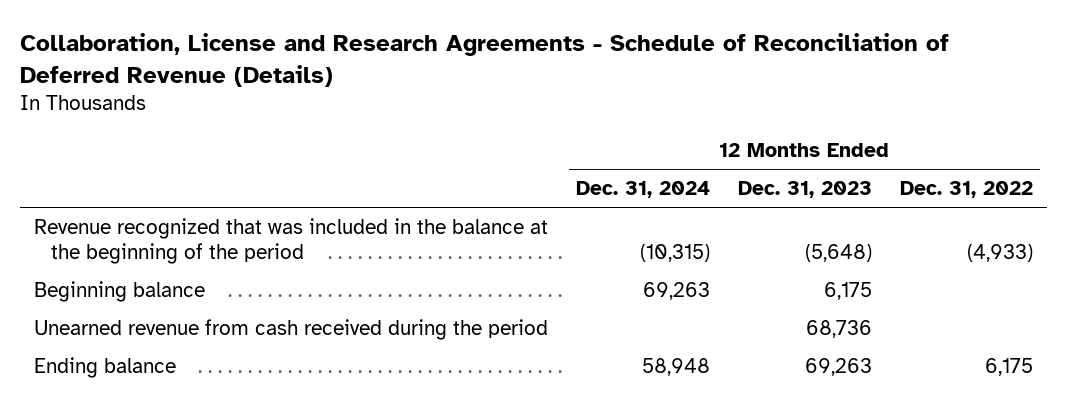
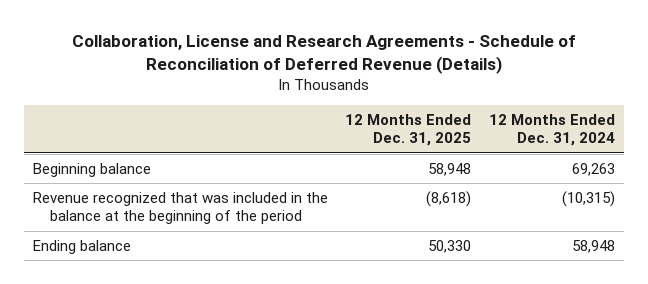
- | 12 Months Ended Dec. 31, 2024 | 12 Months Ended Dec. 31, 2023 | 12 Months Ended Dec. 31, 2022
+ | 12 Months Ended Dec. 31, 2025 | 12 Months Ended Dec. 31, 2024
- Unearned revenue from cash received during the period | | 68,736 |
moved down: Revenue recognized that was included in the balance at the beginning of the period | (8,618) | (10,315)

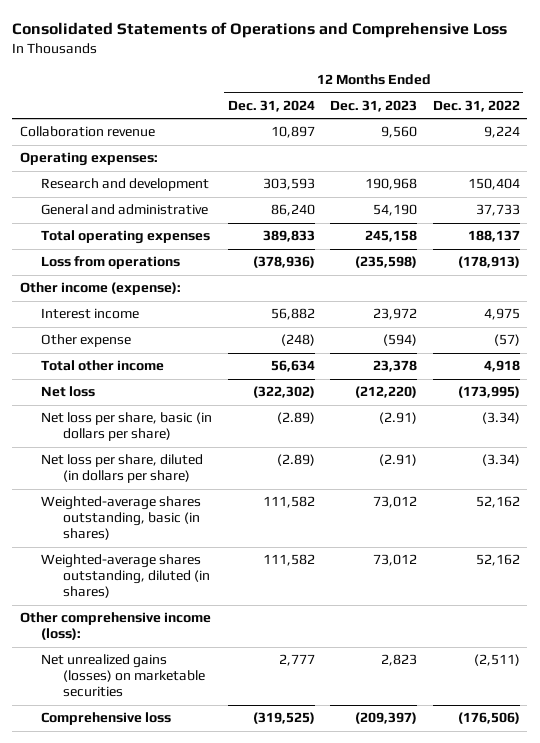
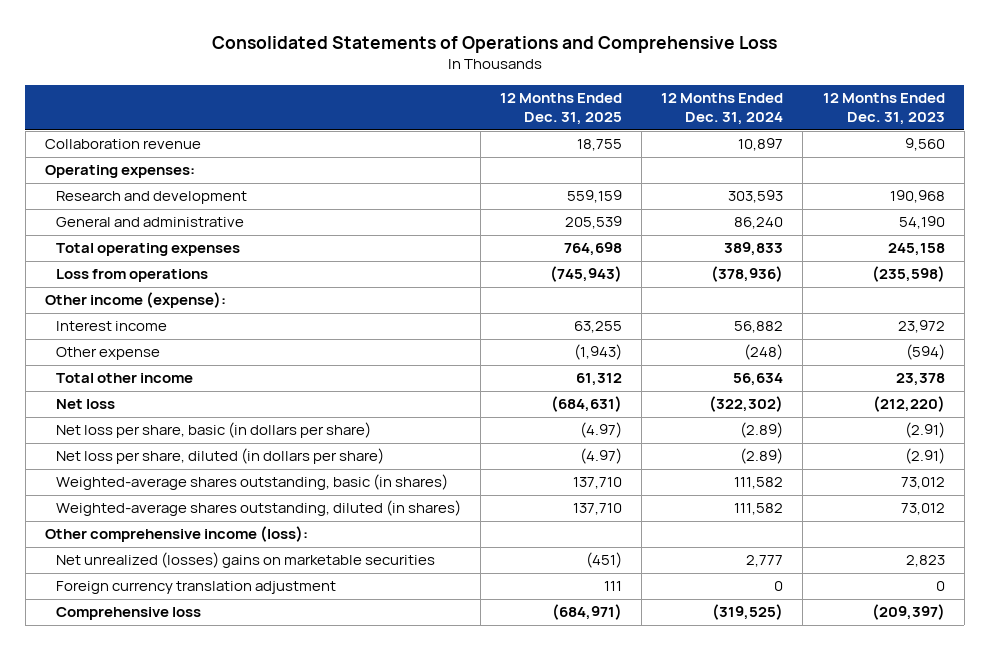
- | 12 Months Ended Dec. 31, 2024 | 12 Months Ended Dec. 31, 2023 | 12 Months Ended Dec. 31, 2022
+ | 12 Months Ended Dec. 31, 2025 | 12 Months Ended Dec. 31, 2024 | 12 Months Ended Dec. 31, 2023
- Net unrealized gains (losses) on marketable securities | 2,777 | 2,823 | (2,511)
+ Net unrealized (losses) gains on marketable securities | (451) | 2,777 | 2,823
+ Foreign currency translation adjustment | 111 | 0 | 0

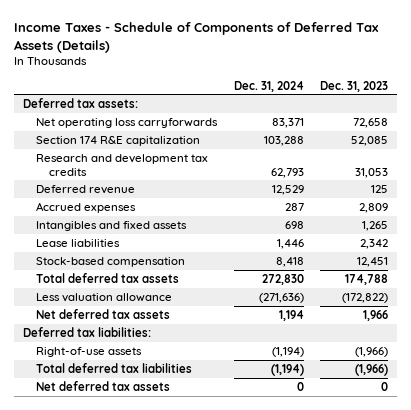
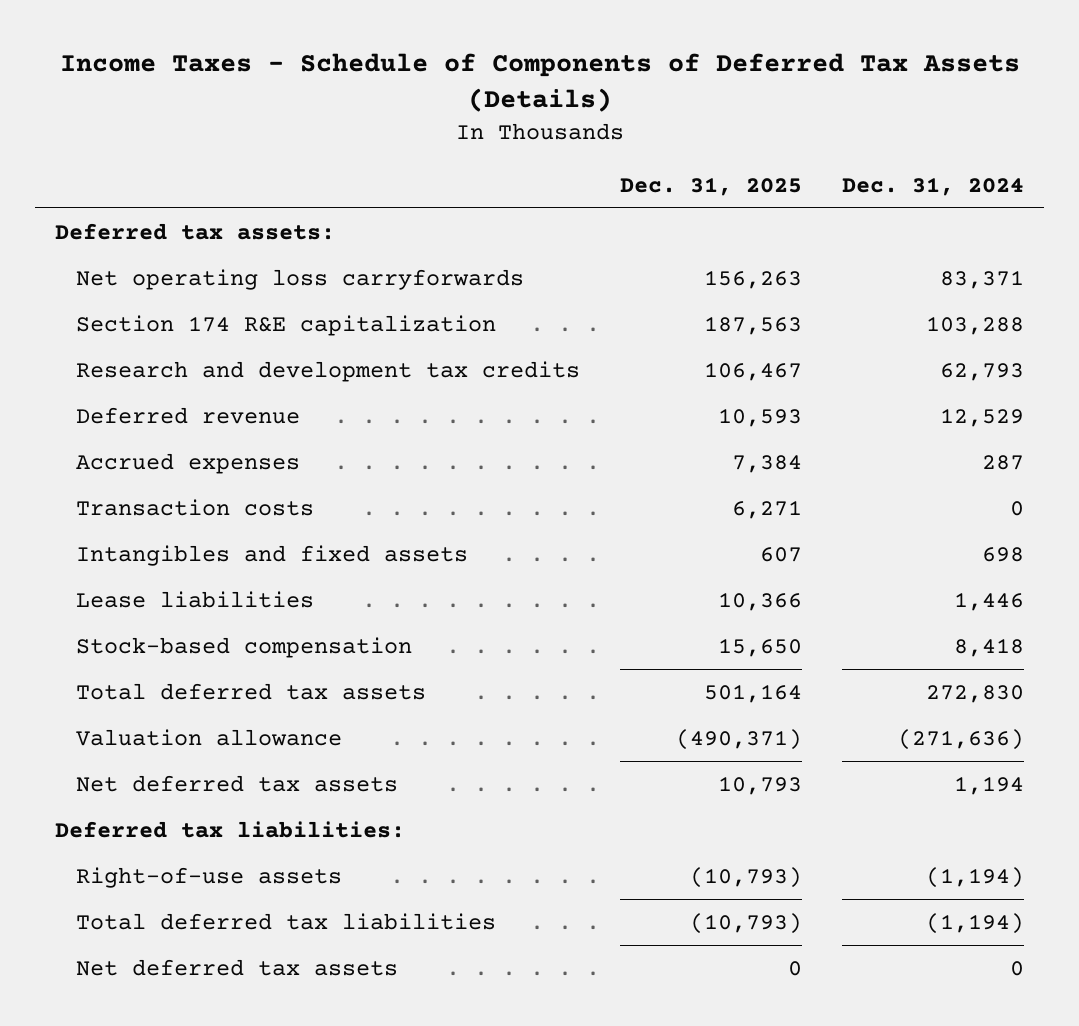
- | Dec. 31, 2024 | Dec. 31, 2023
+ | Dec. 31, 2025 | Dec. 31, 2024
+ Transaction costs | 6,271 | 0
- Less valuation allowance | (271,636) | (172,822)
+ Valuation allowance | (490,371) | (271,636)

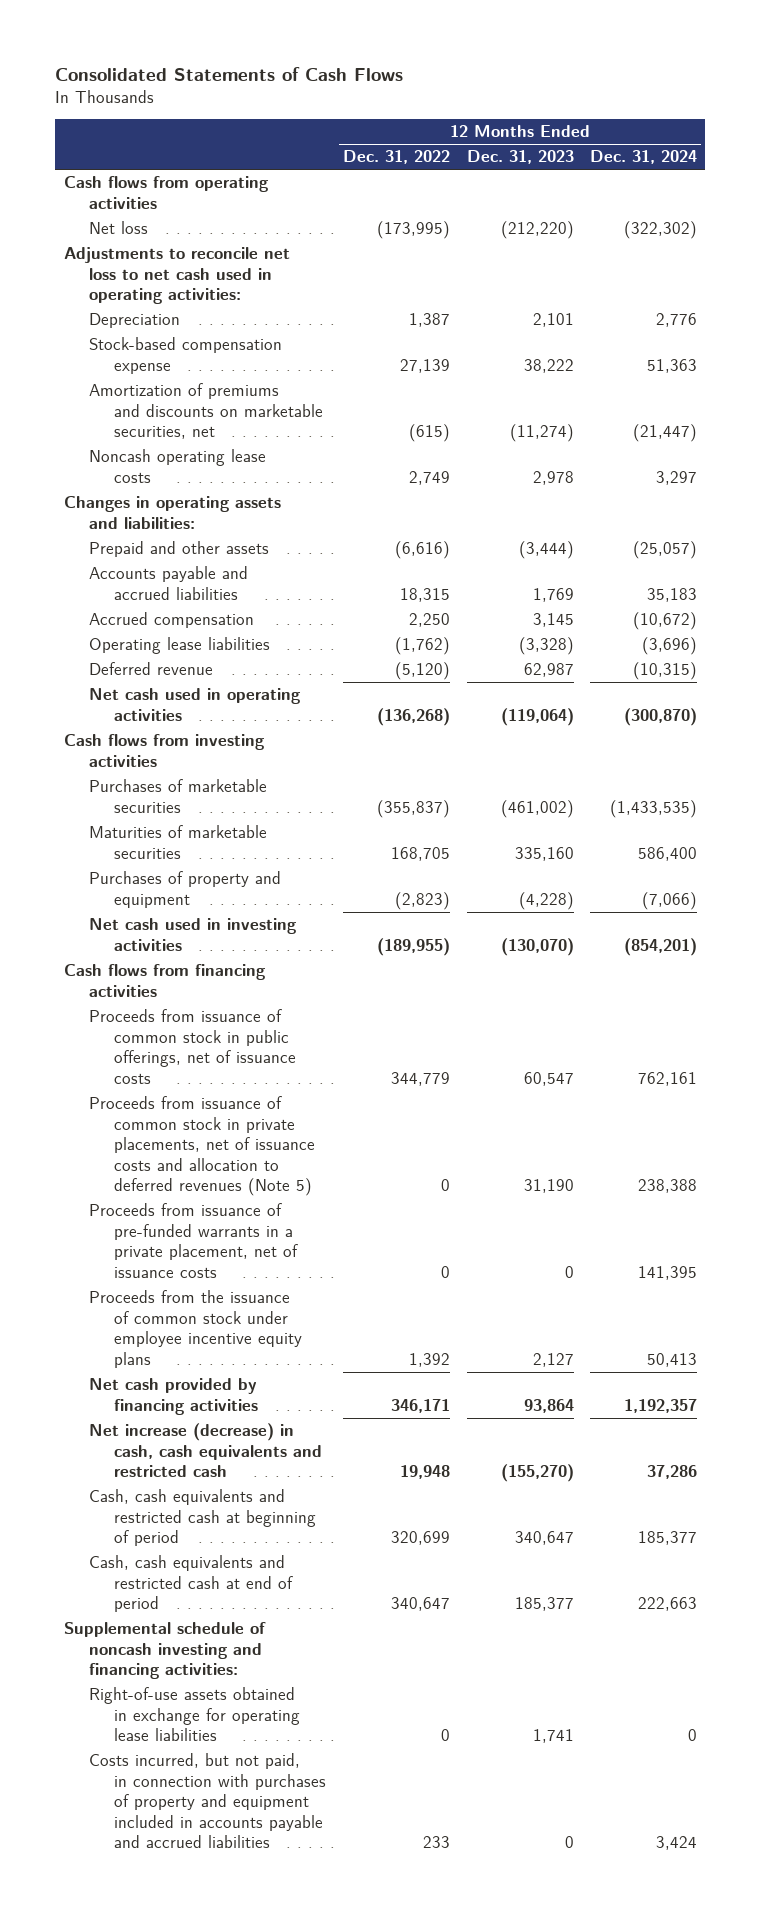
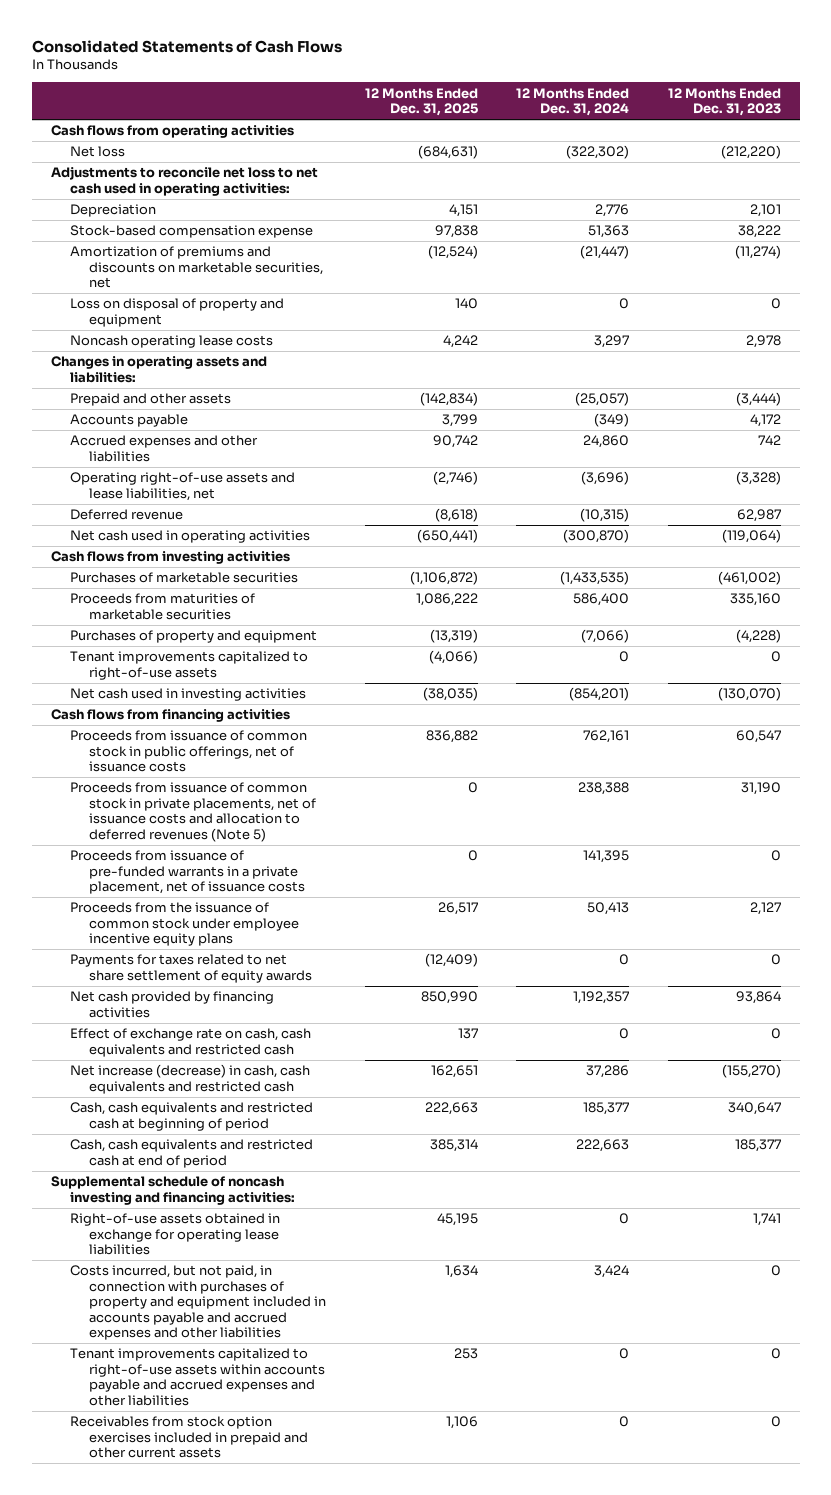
- | 12 Months Ended Dec. 31, 2022 | 12 Months Ended Dec. 31, 2023 | 12 Months Ended Dec. 31, 2024
+ | 12 Months Ended Dec. 31, 2025 | 12 Months Ended Dec. 31, 2024 | 12 Months Ended Dec. 31, 2023
+ Loss on disposal of property and equipment | 140 | 0 | 0
- Accounts payable and accrued liabilities | 18,315 | 1,769 | 35,183
- Accrued compensation | 2,250 | 3,145 | (10,672)
- Operating lease liabilities | (1,762) | (3,328) | (3,696)
+ Accounts payable | 3,799 | (349) | 4,172
+ Accrued expenses and other liabilities | 90,742 | 24,860 | 742
+ Operating right-of-use assets and lease liabilities, net | (2,746) | (3,696) | (3,328)
- Maturities of marketable securities | 168,705 | 335,160 | 586,400
+ Proceeds from maturities of marketable securities | 1,086,222 | 586,400 | 335,160
+ Tenant improvements capitalized to right-of-use assets | (4,066) | 0 | 0
+ Payments for taxes related to net share settlement of equity awards | (12,409) | 0 | 0
+ Effect of exchange rate on cash, cash equivalents and restricted cash | 137 | 0 | 0
- Costs incurred, but not paid, in connection with purchases of property and equipment included in accounts payable and accrued liabilities | 233 | 0 | 3,424
+ Costs incurred, but not paid, in connection with purchases of property and equipment included in accounts payable and accrued expenses and other liabilities | 1,634 | 3,424 | 0
+ Tenant improvements capitalized to right-of-use assets within accounts payable and accrued expenses and other liabilities | 253 | 0 | 0
+ Receivables from stock option exercises included in prepaid and other current assets | 1,106 | 0 | 0

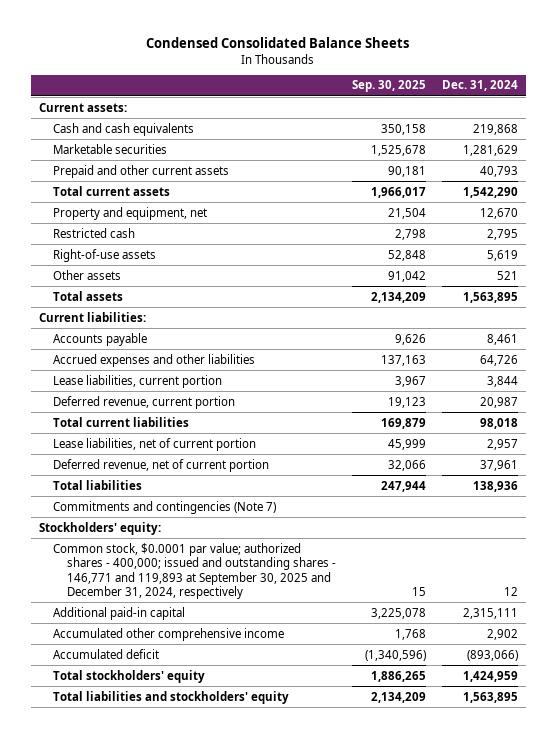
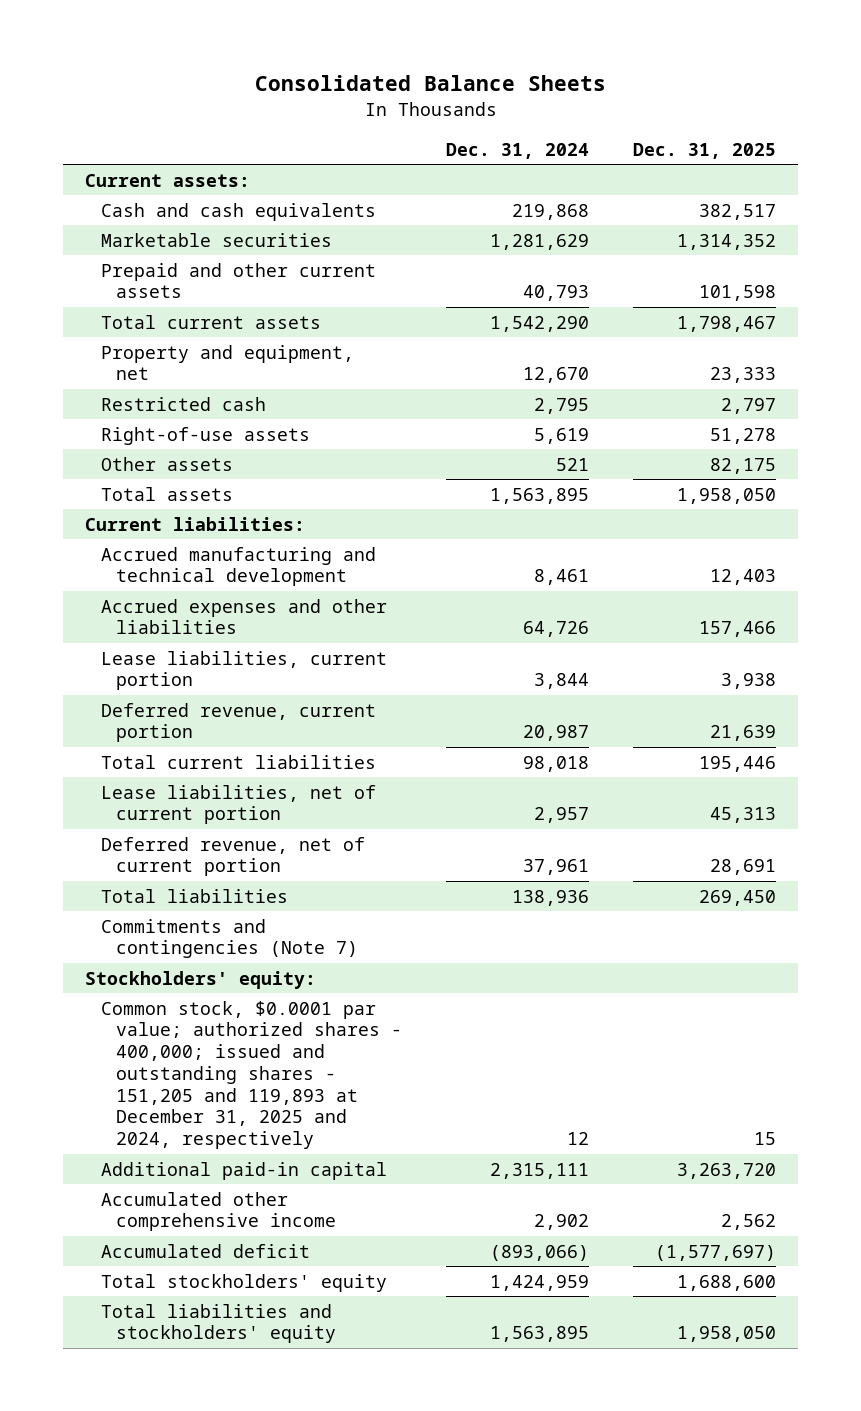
- Condensed Consolidated Balance Sheets
+ Consolidated Balance Sheets
- | Sep. 30, 2025 | Dec. 31, 2024
+ | Dec. 31, 2024 | Dec. 31, 2025
- Accounts payable | 9,626 | 8,461
+ Accrued manufacturing and technical development | 8,461 | 12,403
- Common stock, $0.0001 par value; authorized shares - 400,000; issued and outstanding shares - 146,771 and 119,893 at September 30, 2025 and December 31, 2024, respectively | 15 | 12
+ Common stock, $0.0001 par value; authorized shares - 400,000; issued and outstanding shares - 151,205 and 119,893 at December 31, 2025 and 2024, respectively | 12 | 15

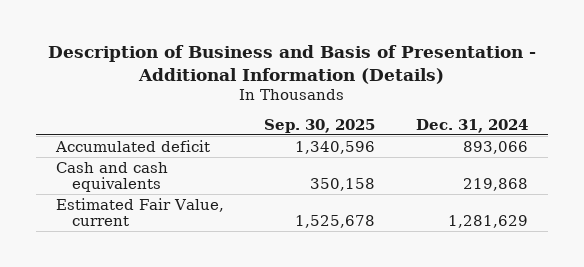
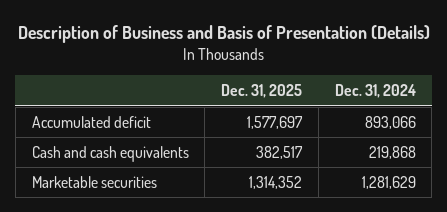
- Description of Business and Basis of Presentation - Additional Information (Details)
+ Description of Business and Basis of Presentation (Details)
- | Sep. 30, 2025 | Dec. 31, 2024
+ | Dec. 31, 2025 | Dec. 31, 2024
- Estimated Fair Value, current | 1,525,678 | 1,281,629
+ Marketable securities | 1,314,352 | 1,281,629

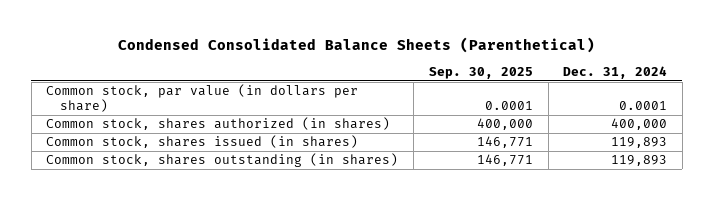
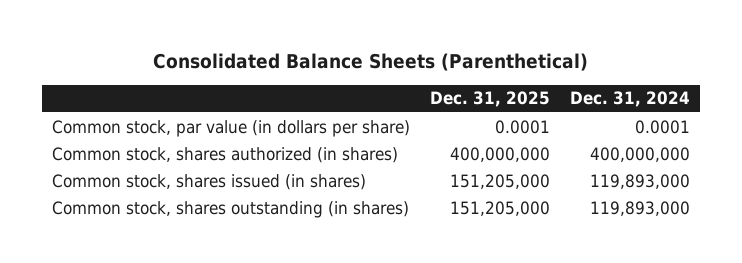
- Condensed Consolidated Balance Sheets (Parenthetical)
+ Consolidated Balance Sheets (Parenthetical)
- | Sep. 30, 2025 | Dec. 31, 2024
+ | Dec. 31, 2025 | Dec. 31, 2024
- Common stock, shares authorized (in shares) | 400,000 | 400,000
- Common stock, shares issued (in shares) | 146,771 | 119,893
- Common stock, shares outstanding (in shares) | 146,771 | 119,893
+ Common stock, shares authorized (in shares) | 400,000,000 | 400,000,000
+ Common stock, shares issued (in shares) | 151,205,000 | 119,893,000
+ Common stock, shares outstanding (in shares) | 151,205,000 | 119,893,000

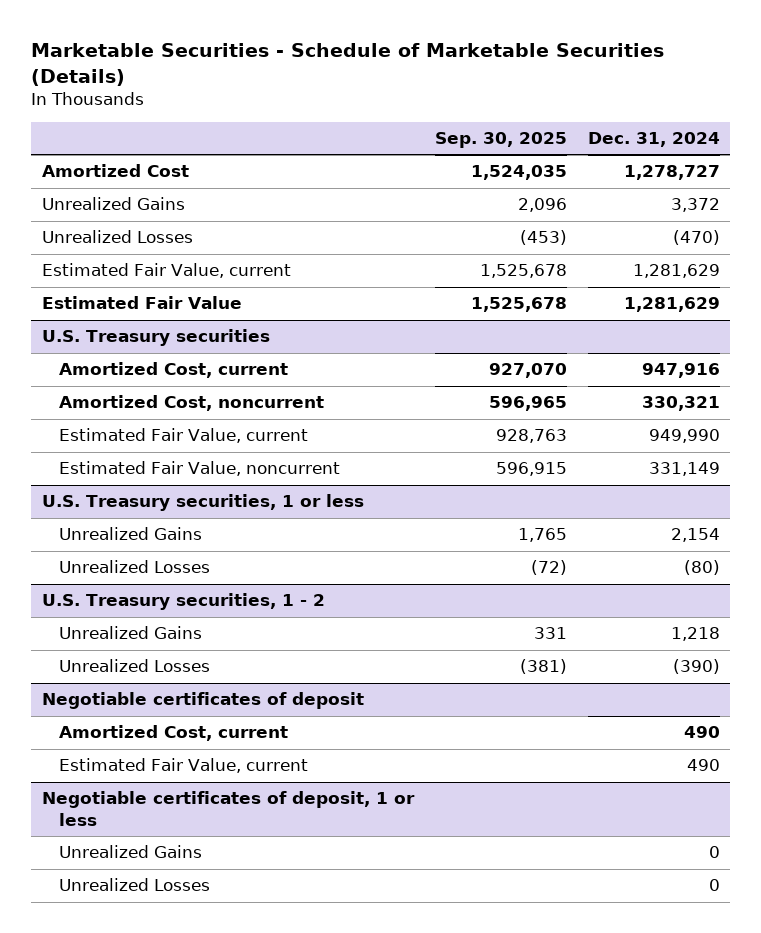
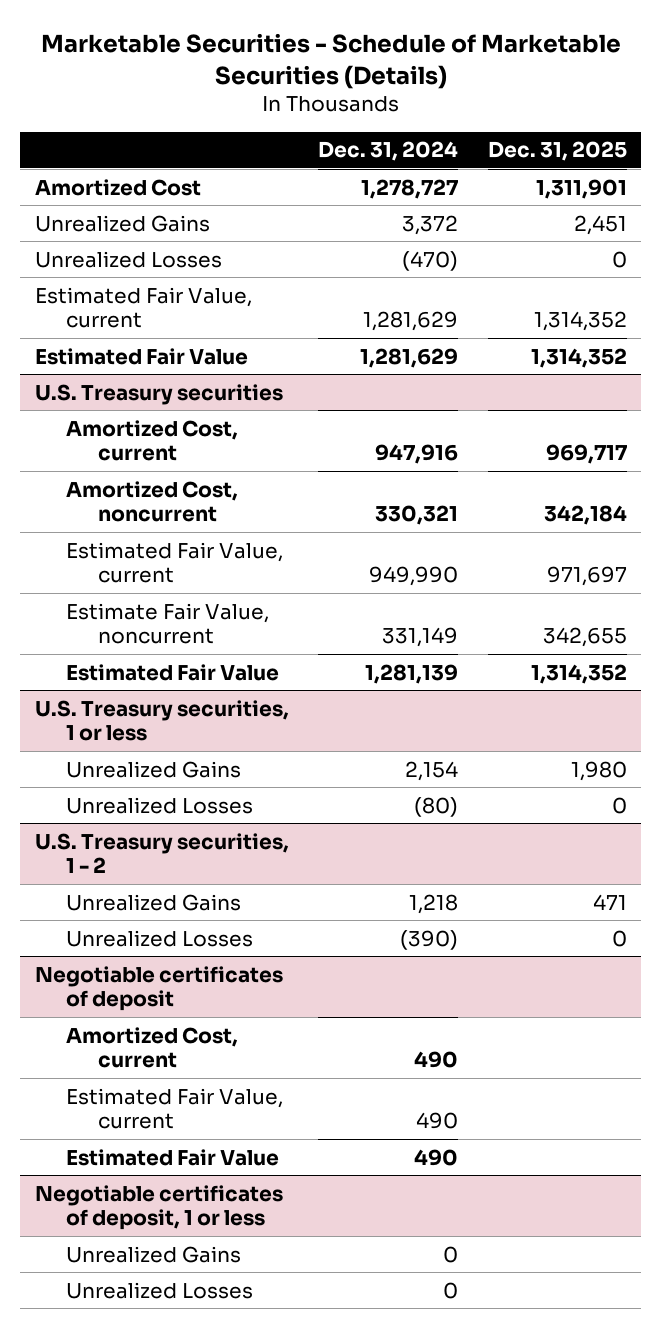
- | Sep. 30, 2025 | Dec. 31, 2024
+ | Dec. 31, 2024 | Dec. 31, 2025
@ U.S. Treasury securities
- Estimated Fair Value, noncurrent | 596,915 | 331,149
+ Estimate Fair Value, noncurrent | 331,149 | 342,655
+ Estimated Fair Value | 1,281,139 | 1,314,352
@ Negotiable certificates of deposit
+ Estimated Fair Value | 490 |

